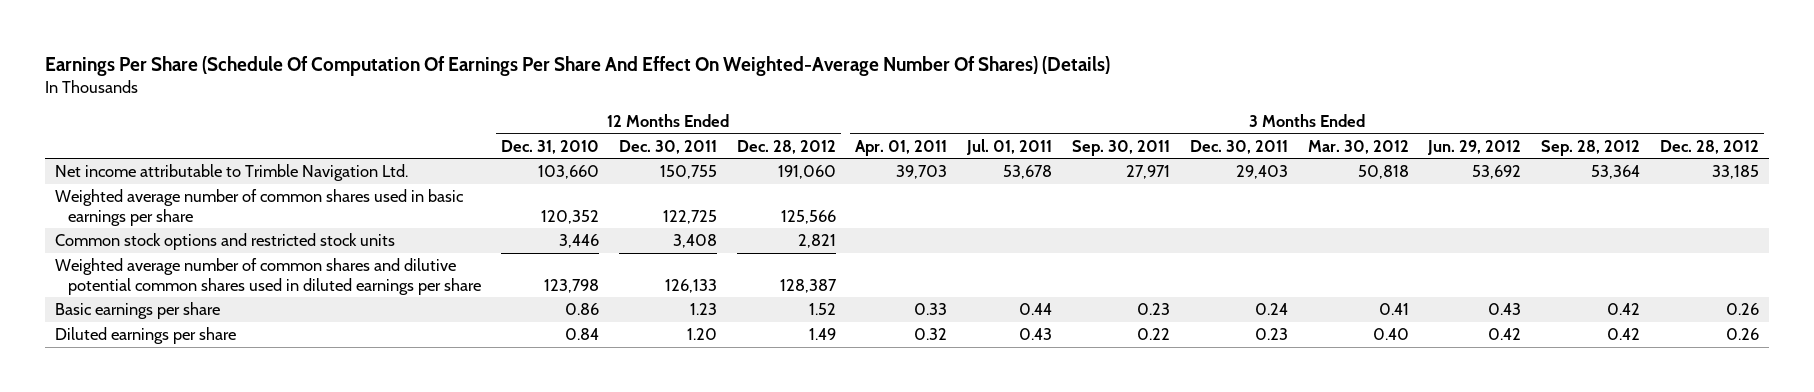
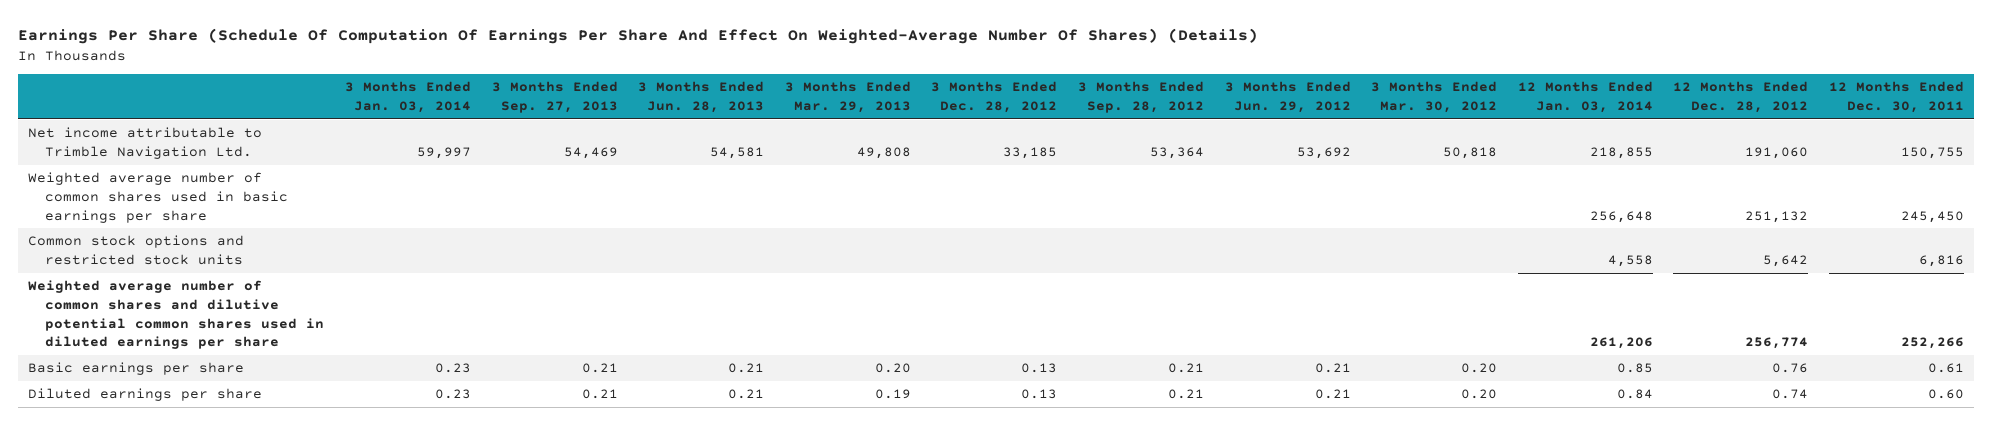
- | 12 Months Ended Dec. 31, 2010 | 12 Months Ended Dec. 30, 2011 | 12 Months Ended Dec. 28, 2012 | 3 Months Ended Apr. 01, 2011 | 3 Months Ended Jul. 01, 2011 | 3 Months Ended Sep. 30, 2011 | 3 Months Ended Dec. 30, 2011 | 3 Months Ended Mar. 30, 2012 | 3 Months Ended Jun. 29, 2012 | 3 Months Ended Sep. 28, 2012 | 3 Months Ended Dec. 28, 2012
+ | 3 Months Ended Jan. 03, 2014 | 3 Months Ended Sep. 27, 2013 | 3 Months Ended Jun. 28, 2013 | 3 Months Ended Mar. 29, 2013 | 3 Months Ended Dec. 28, 2012 | 3 Months Ended Sep. 28, 2012 | 3 Months Ended Jun. 29, 2012 | 3 Months Ended Mar. 30, 2012 | 12 Months Ended Jan. 03, 2014 | 12 Months Ended Dec. 28, 2012 | 12 Months Ended Dec. 30, 2011
- Weighted average number of common shares used in basic earnings per share | 120,352 | 122,725 | 125,566 | | | | | | | |
- Common stock options and restricted stock units | 3,446 | 3,408 | 2,821 | | | | | | | |
- Weighted average number of common shares and dilutive potential common shares used in diluted earnings per share | 123,798 | 126,133 | 128,387 | | | | | | | |
- Basic earnings per share | 0.86 | 1.23 | 1.52 | 0.33 | 0.44 | 0.23 | 0.24 | 0.41 | 0.43 | 0.42 | 0.26
- Diluted earnings per share | 0.84 | 1.20 | 1.49 | 0.32 | 0.43 | 0.22 | 0.23 | 0.40 | 0.42 | 0.42 | 0.26
+ Weighted average number of common shares used in basic earnings per share | | | | | | | | | 256,648 | 251,132 | 245,450
+ Common stock options and restricted stock units | | | | | | | | | 4,558 | 5,642 | 6,816
+ Weighted average number of common shares and dilutive potential common shares used in diluted earnings per share | | | | | | | | | 261,206 | 256,774 | 252,266
+ Basic earnings per share | 0.23 | 0.21 | 0.21 | 0.20 | 0.13 | 0.21 | 0.21 | 0.20 | 0.85 | 0.76 | 0.61
+ Diluted earnings per share | 0.23 | 0.21 | 0.21 | 0.19 | 0.13 | 0.21 | 0.21 | 0.20 | 0.84 | 0.74 | 0.60

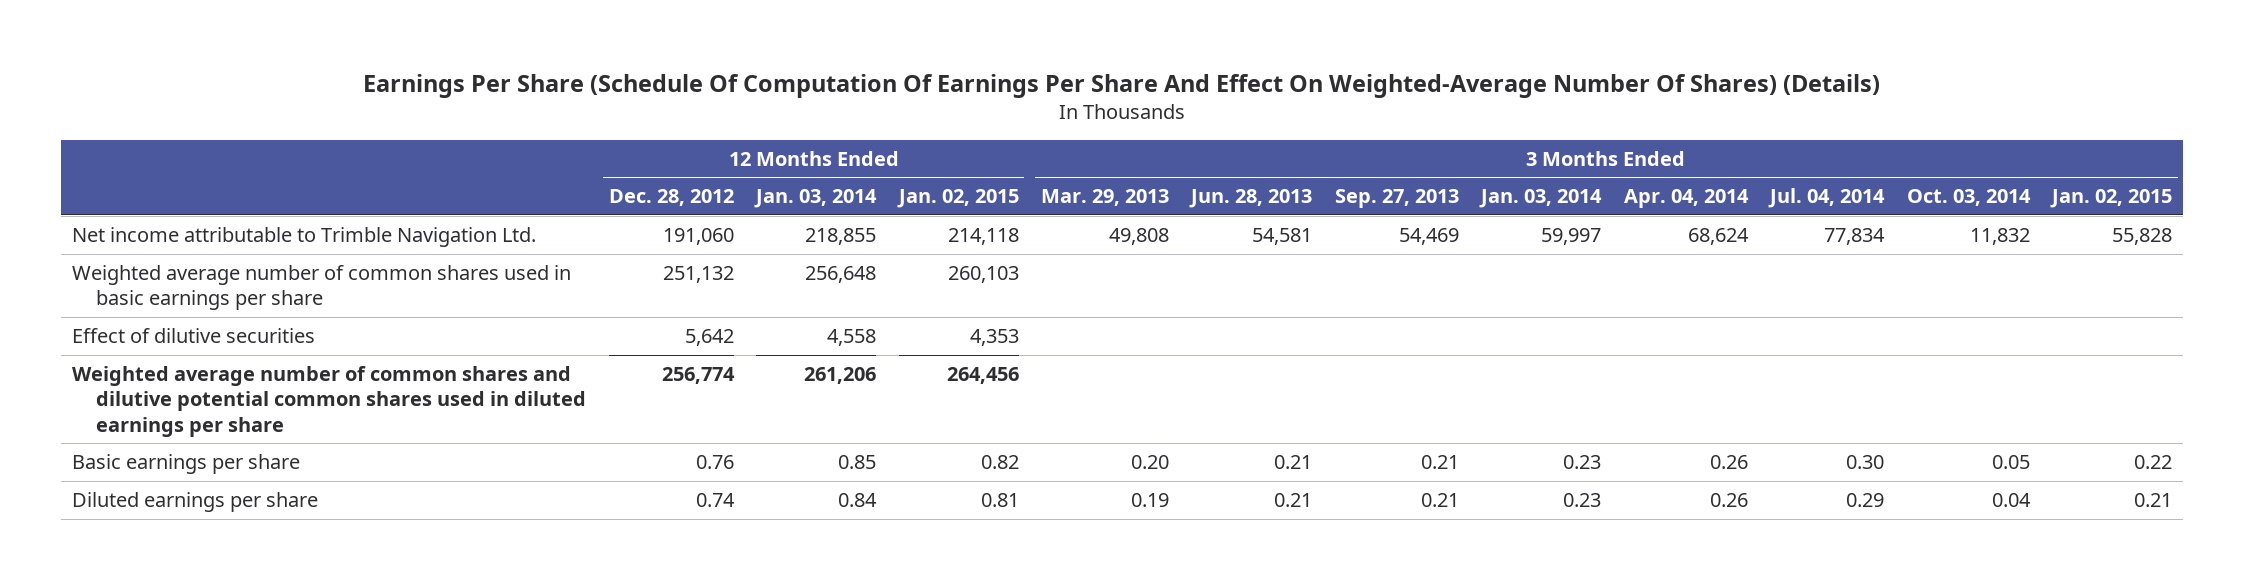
- | 3 Months Ended Jan. 03, 2014 | 3 Months Ended Sep. 27, 2013 | 3 Months Ended Jun. 28, 2013 | 3 Months Ended Mar. 29, 2013 | 3 Months Ended Dec. 28, 2012 | 3 Months Ended Sep. 28, 2012 | 3 Months Ended Jun. 29, 2012 | 3 Months Ended Mar. 30, 2012 | 12 Months Ended Jan. 03, 2014 | 12 Months Ended Dec. 28, 2012 | 12 Months Ended Dec. 30, 2011
+ | 12 Months Ended Dec. 28, 2012 | 12 Months Ended Jan. 03, 2014 | 12 Months Ended Jan. 02, 2015 | 3 Months Ended Mar. 29, 2013 | 3 Months Ended Jun. 28, 2013 | 3 Months Ended Sep. 27, 2013 | 3 Months Ended Jan. 03, 2014 | 3 Months Ended Apr. 04, 2014 | 3 Months Ended Jul. 04, 2014 | 3 Months Ended Oct. 03, 2014 | 3 Months Ended Jan. 02, 2015
- Common stock options and restricted stock units | | | | | | | | | 4,558 | 5,642 | 6,816
+ Effect of dilutive securities | 5,642 | 4,558 | 4,353 | | | | | | | |

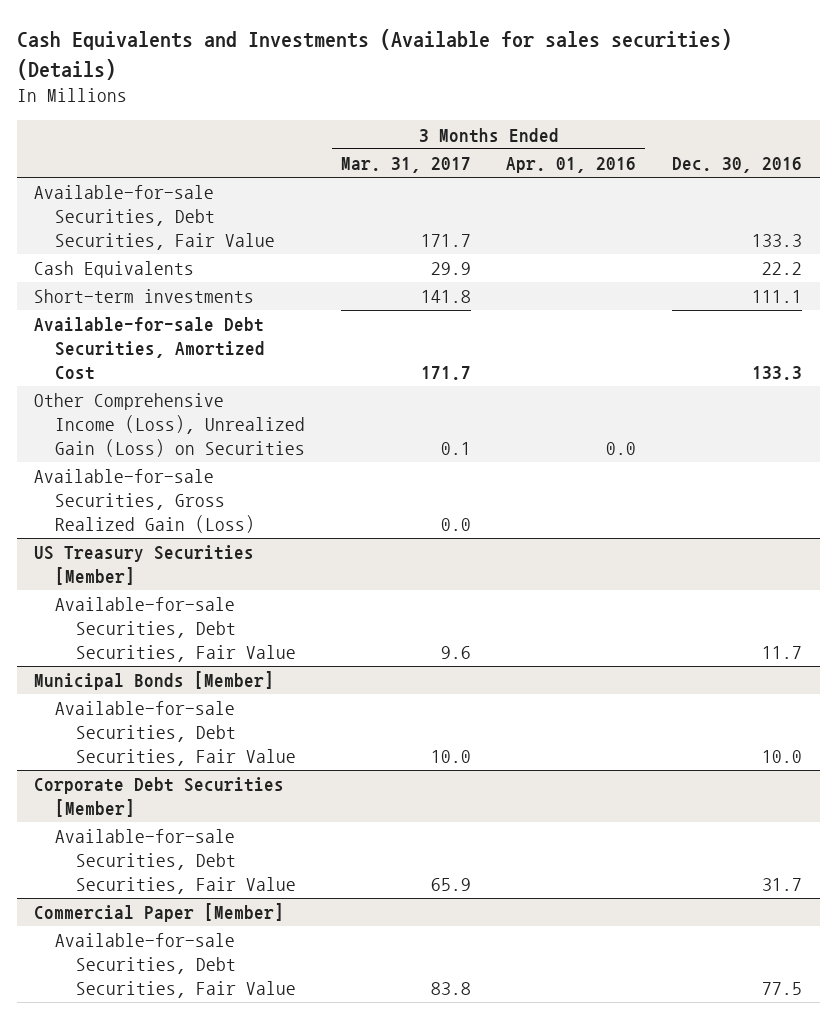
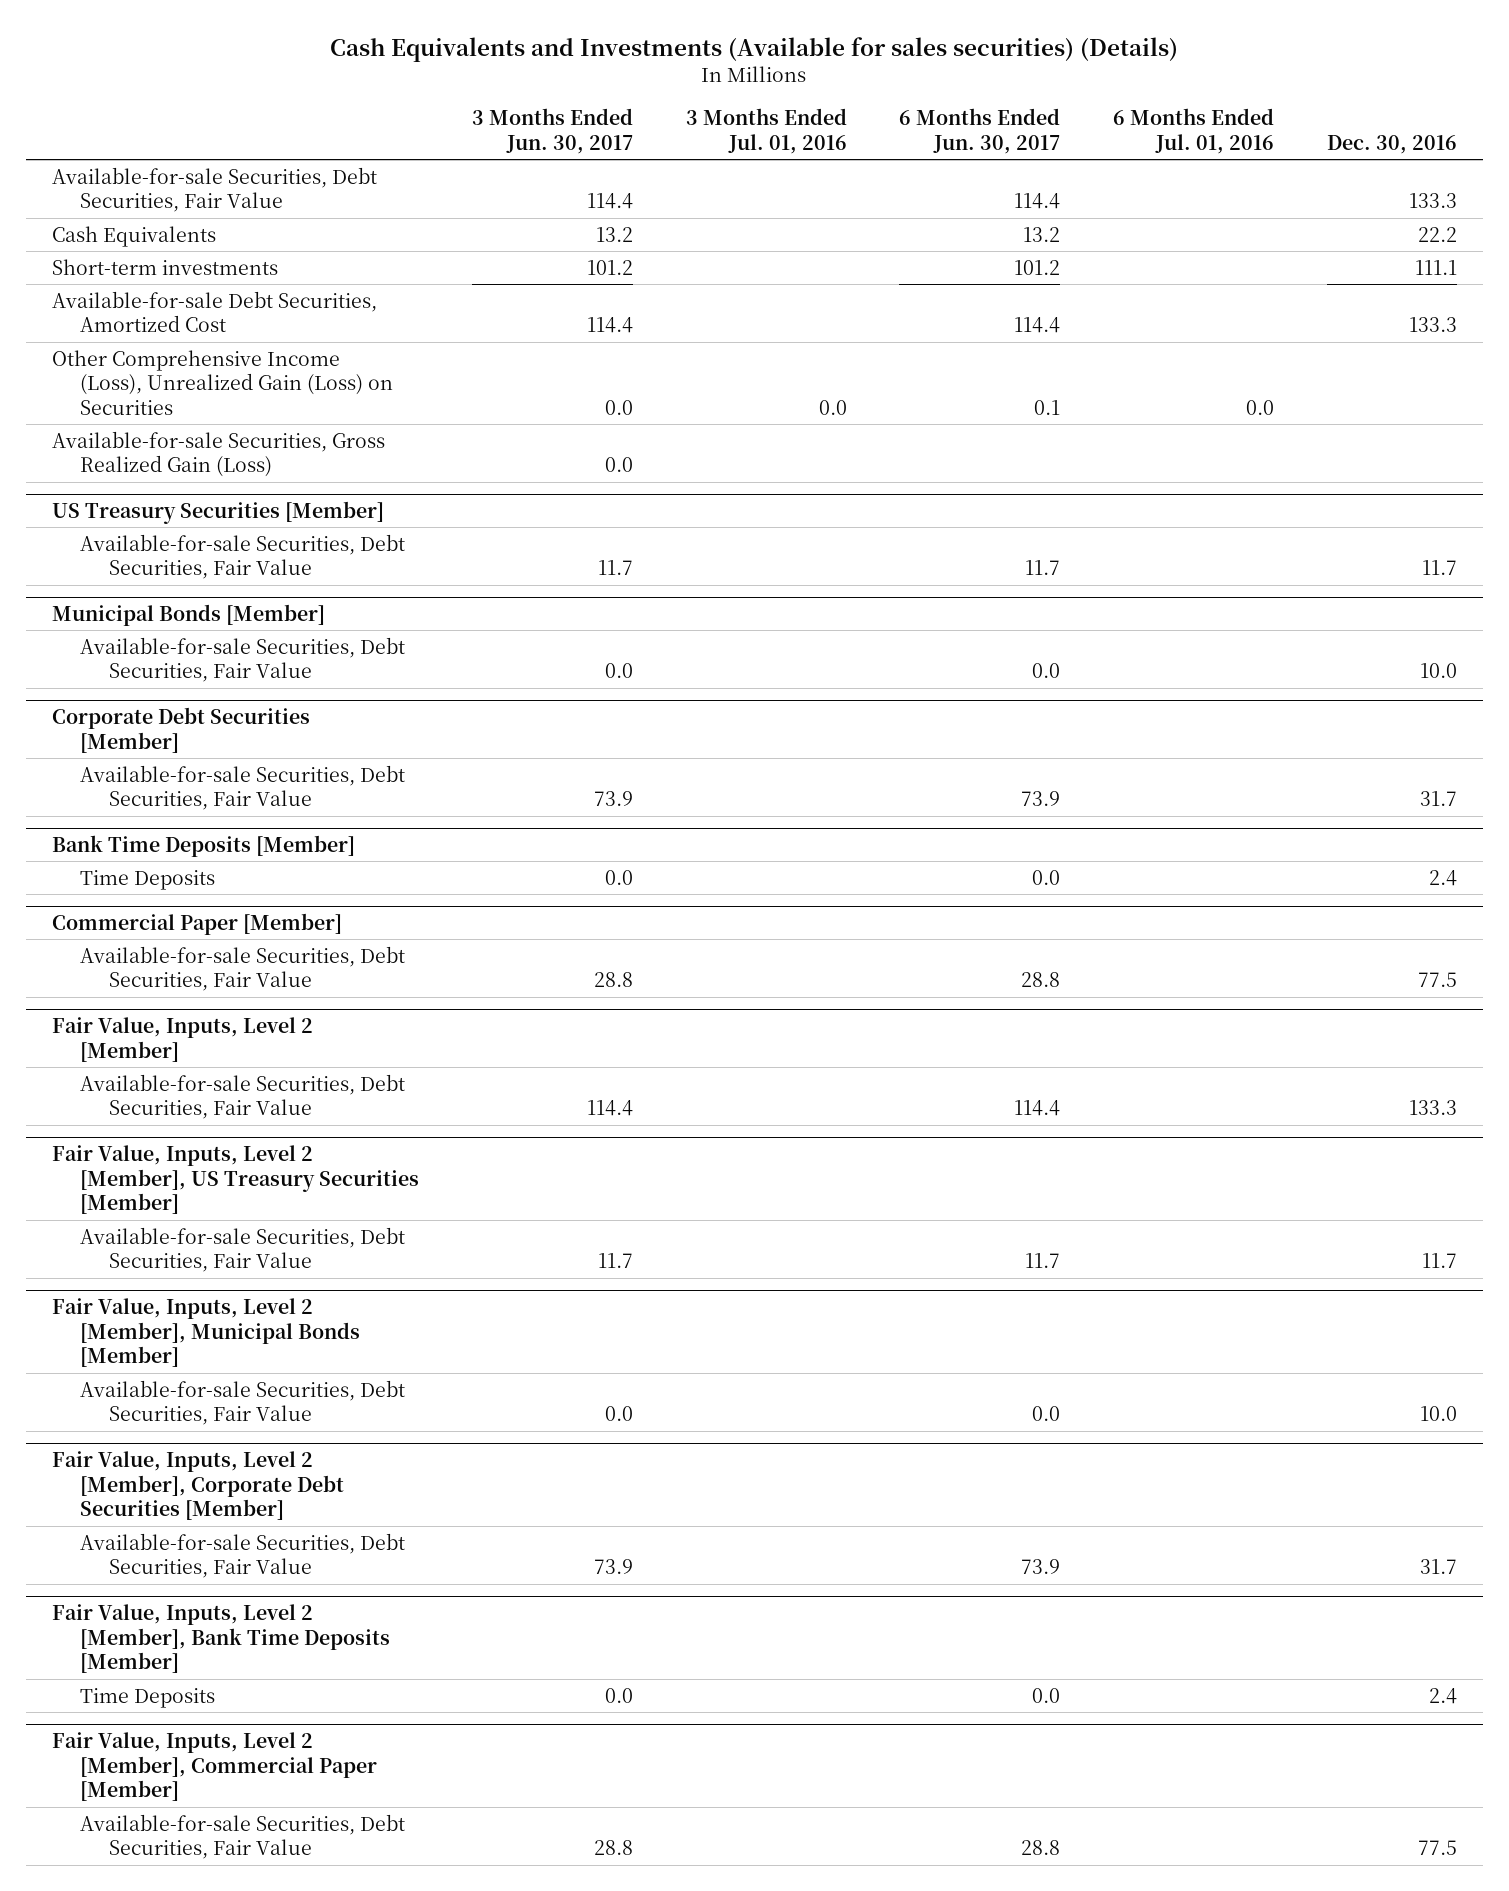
- | 3 Months Ended Mar. 31, 2017 | 3 Months Ended Apr. 01, 2016 | Dec. 30, 2016
+ | 3 Months Ended Jun. 30, 2017 | 3 Months Ended Jul. 01, 2016 | 6 Months Ended Jun. 30, 2017 | 6 Months Ended Jul. 01, 2016 | Dec. 30, 2016
+ Bank Time Deposits [Member]
+ Time Deposits | 0.0 | | 0.0 | | 2.4
+ Fair Value, Inputs, Level 2 [Member]
+ Available-for-sale Securities, Debt Securities, Fair Value | 114.4 | | 114.4 | | 133.3
+ Fair Value, Inputs, Level 2 [Member], US Treasury Securities [Member]
+ Available-for-sale Securities, Debt Securities, Fair Value | 11.7 | | 11.7 | | 11.7
+ Fair Value, Inputs, Level 2 [Member], Municipal Bonds [Member]
+ Available-for-sale Securities, Debt Securities, Fair Value | 0.0 | | 0.0 | | 10.0
+ Fair Value, Inputs, Level 2 [Member], Corporate Debt Securities [Member]
+ Available-for-sale Securities, Debt Securities, Fair Value | 73.9 | | 73.9 | | 31.7
+ Fair Value, Inputs, Level 2 [Member], Bank Time Deposits [Member]
+ Time Deposits | 0.0 | | 0.0 | | 2.4
+ Fair Value, Inputs, Level 2 [Member], Commercial Paper [Member]
+ Available-for-sale Securities, Debt Securities, Fair Value | 28.8 | | 28.8 | | 77.5

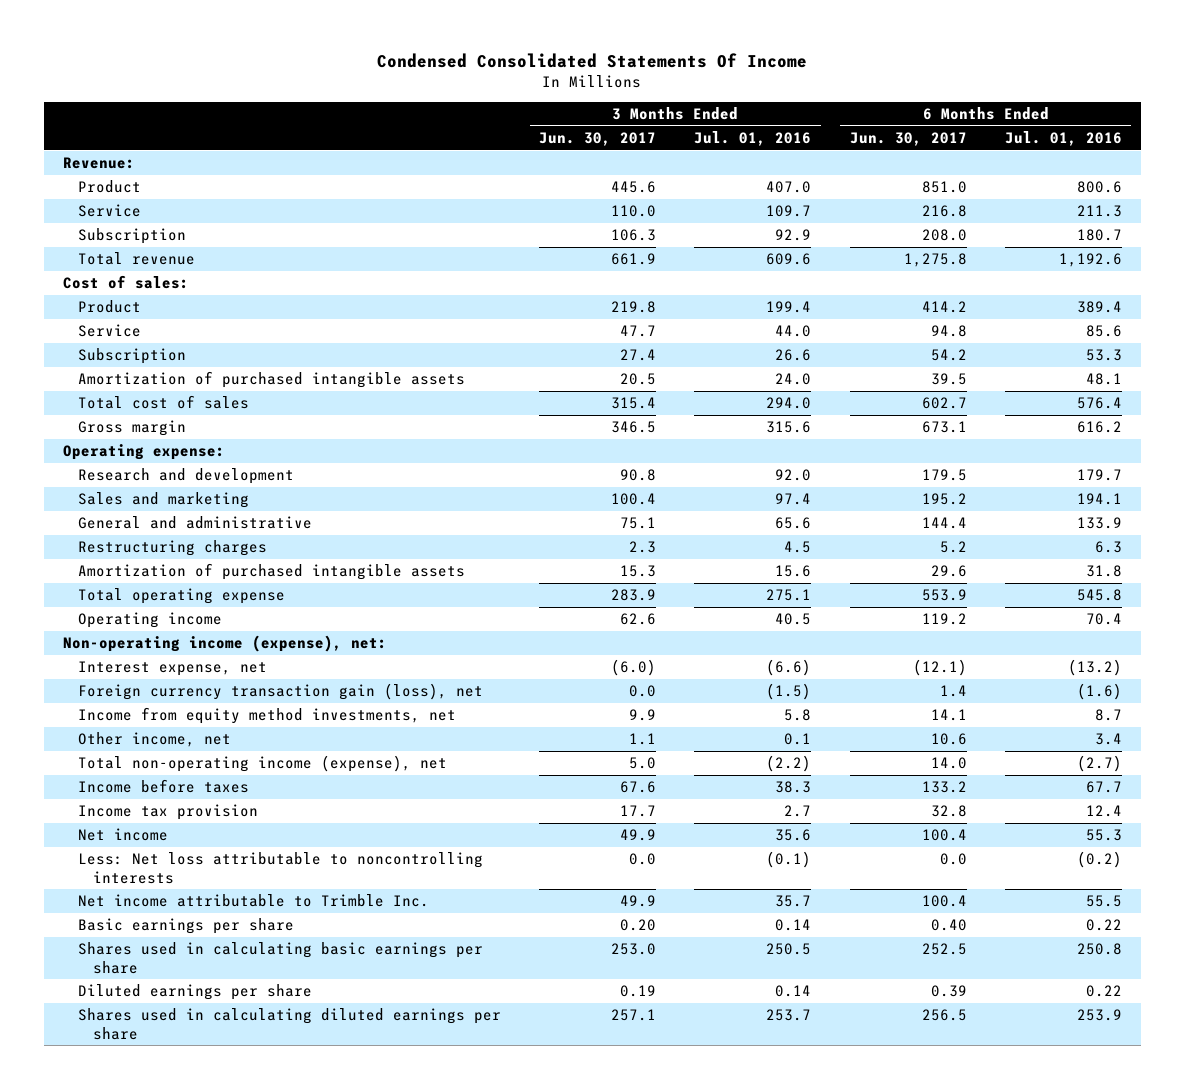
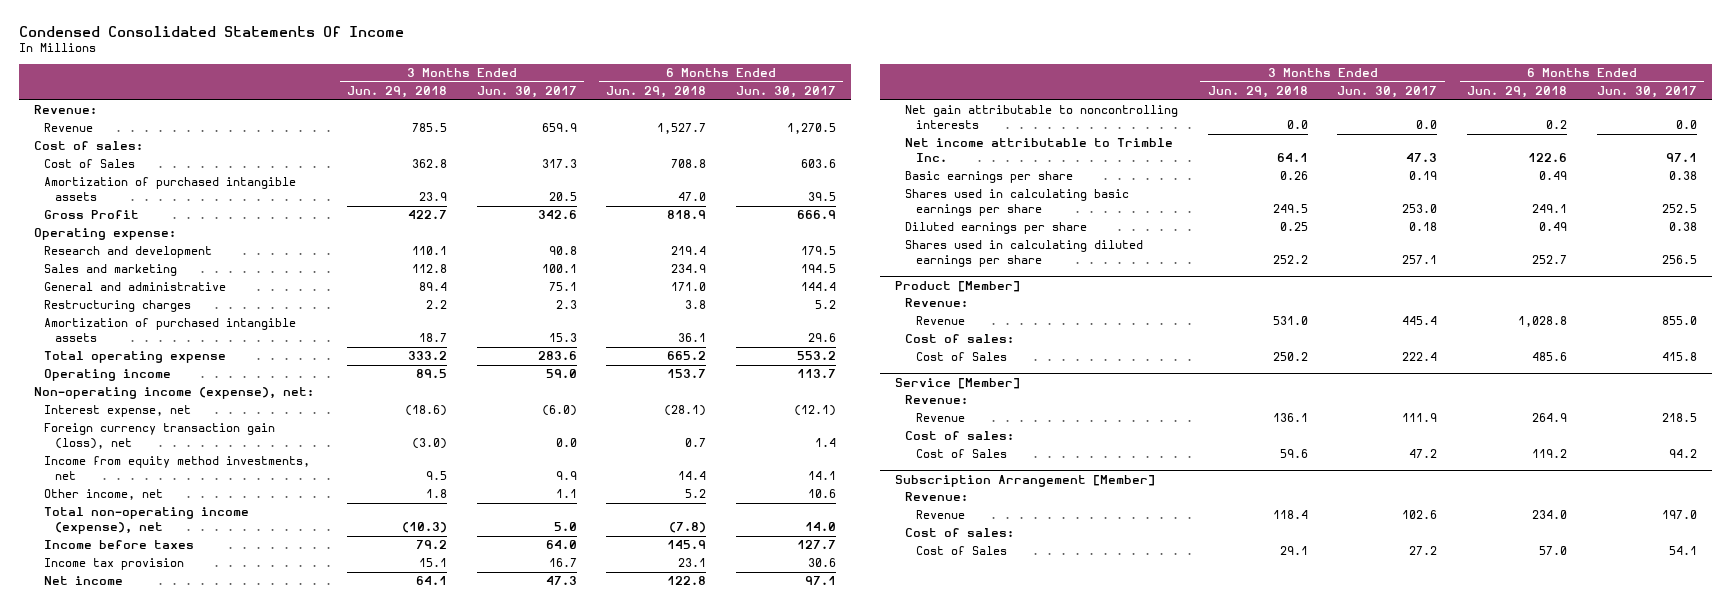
- | 3 Months Ended Jun. 30, 2017 | 3 Months Ended Jul. 01, 2016 | 6 Months Ended Jun. 30, 2017 | 6 Months Ended Jul. 01, 2016
+ | 3 Months Ended Jun. 29, 2018 | 3 Months Ended Jun. 30, 2017 | 6 Months Ended Jun. 29, 2018 | 6 Months Ended Jun. 30, 2017
- Product | 445.6 | 407.0 | 851.0 | 800.6
- Service | 110.0 | 109.7 | 216.8 | 211.3
- Subscription | 106.3 | 92.9 | 208.0 | 180.7
- Total revenue | 661.9 | 609.6 | 1,275.8 | 1,192.6
+ Revenue | 785.5 | 659.9 | 1,527.7 | 1,270.5
- Product | 219.8 | 199.4 | 414.2 | 389.4
- Service | 47.7 | 44.0 | 94.8 | 85.6
- Subscription | 27.4 | 26.6 | 54.2 | 53.3
+ Cost of Sales | 362.8 | 317.3 | 708.8 | 603.6
- Total cost of sales | 315.4 | 294.0 | 602.7 | 576.4
- Gross margin | 346.5 | 315.6 | 673.1 | 616.2
+ Gross Profit | 422.7 | 342.6 | 818.9 | 666.9
- Sales and marketing | 100.4 | 97.4 | 195.2 | 194.1
+ Sales and marketing | 112.8 | 100.1 | 234.9 | 194.5
- Total operating expense | 283.9 | 275.1 | 553.9 | 545.8
- Operating income | 62.6 | 40.5 | 119.2 | 70.4
+ Total operating expense | 333.2 | 283.6 | 665.2 | 553.2
+ Operating income | 89.5 | 59.0 | 153.7 | 113.7
- Income before taxes | 67.6 | 38.3 | 133.2 | 67.7
- Income tax provision | 17.7 | 2.7 | 32.8 | 12.4
- Net income | 49.9 | 35.6 | 100.4 | 55.3
- Less: Net loss attributable to noncontrolling interests | 0.0 | (0.1) | 0.0 | (0.2)
- Net income attributable to Trimble Inc. | 49.9 | 35.7 | 100.4 | 55.5
- Basic earnings per share | 0.20 | 0.14 | 0.40 | 0.22
+ Income before taxes | 79.2 | 64.0 | 145.9 | 127.7
+ Income tax provision | 15.1 | 16.7 | 23.1 | 30.6
+ Net income | 64.1 | 47.3 | 122.8 | 97.1
+ Net gain attributable to noncontrolling interests | 0.0 | 0.0 | 0.2 | 0.0
+ Net income attributable to Trimble Inc. | 64.1 | 47.3 | 122.6 | 97.1
+ Basic earnings per share | 0.26 | 0.19 | 0.49 | 0.38
- Diluted earnings per share | 0.19 | 0.14 | 0.39 | 0.22
+ Diluted earnings per share | 0.25 | 0.18 | 0.49 | 0.38
+ Product [Member]
+ Revenue:
+ Revenue | 531.0 | 445.4 | 1,028.8 | 855.0
+ Cost of sales:
+ Cost of Sales | 250.2 | 222.4 | 485.6 | 415.8
+ Service [Member]
+ Revenue:
+ Revenue | 136.1 | 111.9 | 264.9 | 218.5
+ Cost of sales:
+ Cost of Sales | 59.6 | 47.2 | 119.2 | 94.2
+ Subscription Arrangement [Member]
+ Revenue:
+ Revenue | 118.4 | 102.6 | 234.0 | 197.0
+ Cost of sales:
+ Cost of Sales | 29.1 | 27.2 | 57.0 | 54.1

